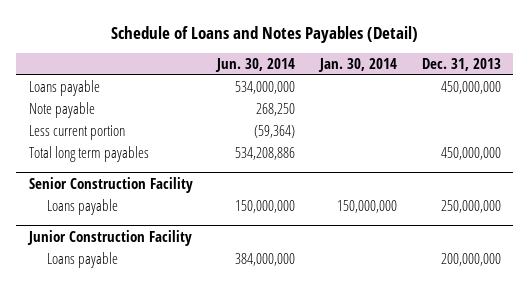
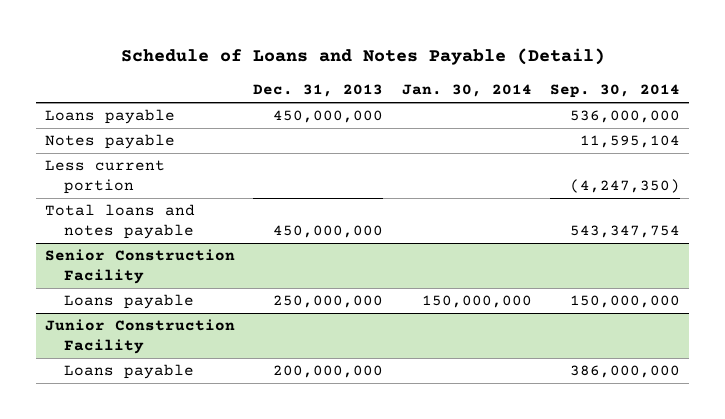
- Schedule of Loans and Notes Payables (Detail)
+ Schedule of Loans and Notes Payable (Detail)
- | Jun. 30, 2014 | Jan. 30, 2014 | Dec. 31, 2013
+ | Dec. 31, 2013 | Jan. 30, 2014 | Sep. 30, 2014
- Note payable | 268,250 | |
+ Notes payable | | | 11,595,104
- Total long term payables | 534,208,886 | | 450,000,000
+ Total loans and notes payable | 450,000,000 | | 543,347,754

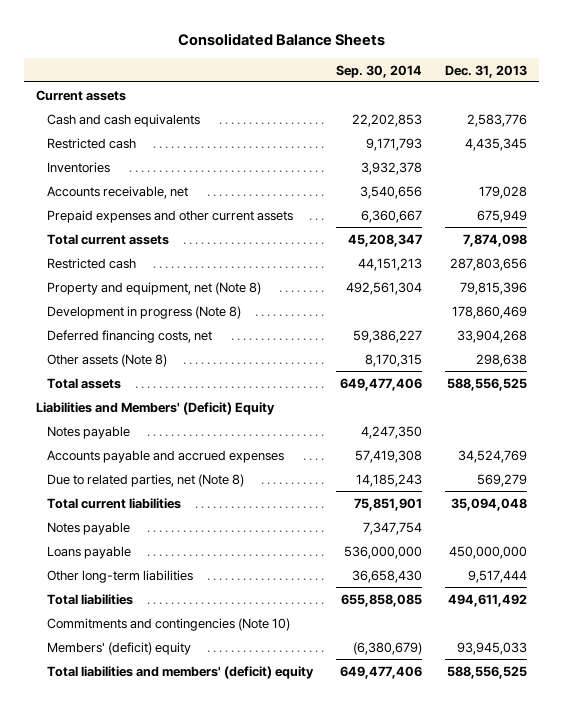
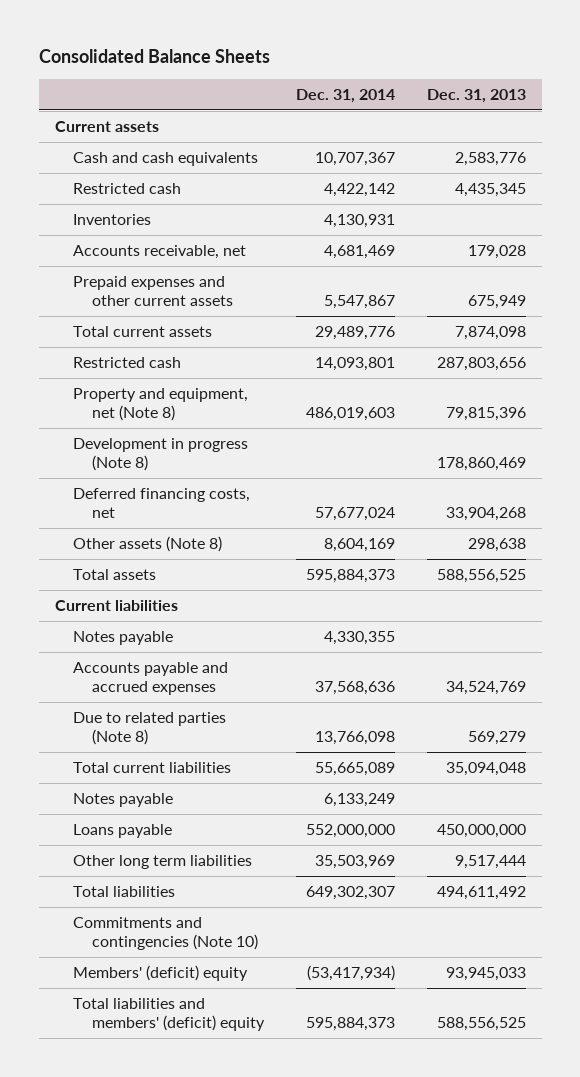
- | Sep. 30, 2014 | Dec. 31, 2013
+ | Dec. 31, 2014 | Dec. 31, 2013
- Liabilities and Members' (Deficit) Equity
+ Current liabilities
- Due to related parties, net (Note 8) | 14,185,243 | 569,279
+ Due to related parties (Note 8) | 13,766,098 | 569,279
- Other long-term liabilities | 36,658,430 | 9,517,444
+ Other long term liabilities | 35,503,969 | 9,517,444

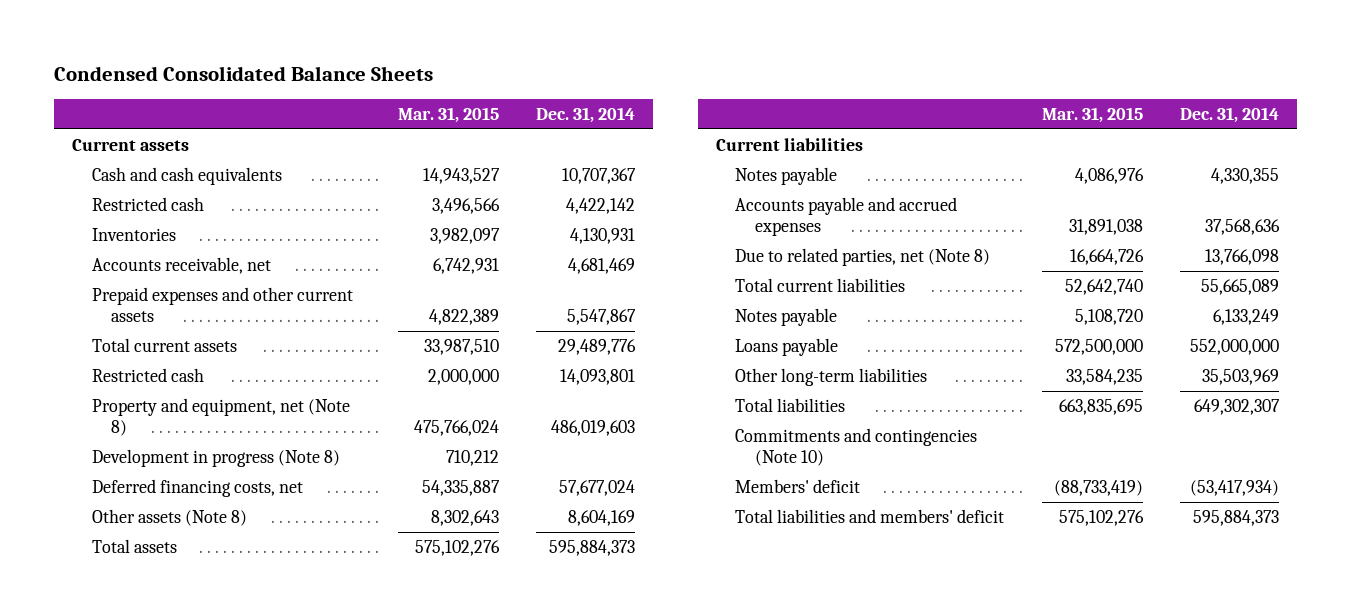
- Consolidated Balance Sheets
+ Condensed Consolidated Balance Sheets
- | Dec. 31, 2014 | Dec. 31, 2013
+ | Mar. 31, 2015 | Dec. 31, 2014
- Due to related parties (Note 8) | 13,766,098 | 569,279
+ Due to related parties, net (Note 8) | 16,664,726 | 13,766,098
- Other long term liabilities | 35,503,969 | 9,517,444
+ Other long-term liabilities | 33,584,235 | 35,503,969
- Members' (deficit) equity | (53,417,934) | 93,945,033
- Total liabilities and members' (deficit) equity | 595,884,373 | 588,556,525
+ Members' deficit | (88,733,419) | (53,417,934)
+ Total liabilities and members' deficit | 575,102,276 | 595,884,373

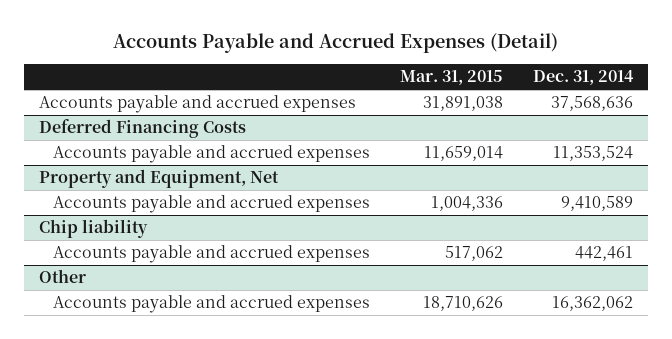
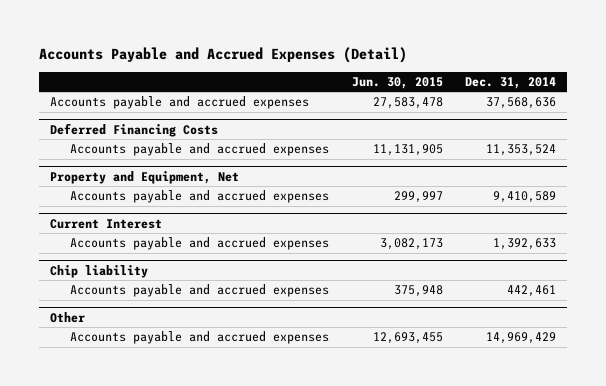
- | Mar. 31, 2015 | Dec. 31, 2014
+ | Jun. 30, 2015 | Dec. 31, 2014
+ Current Interest
+ Accounts payable and accrued expenses | 3,082,173 | 1,392,633
@ Other
- Accounts payable and accrued expenses | 18,710,626 | 16,362,062
+ Accounts payable and accrued expenses | 12,693,455 | 14,969,429

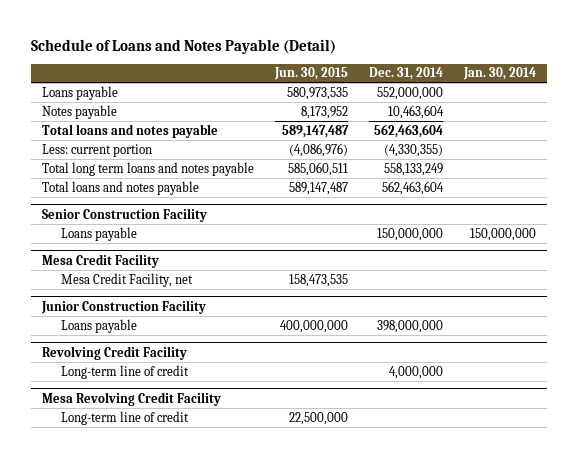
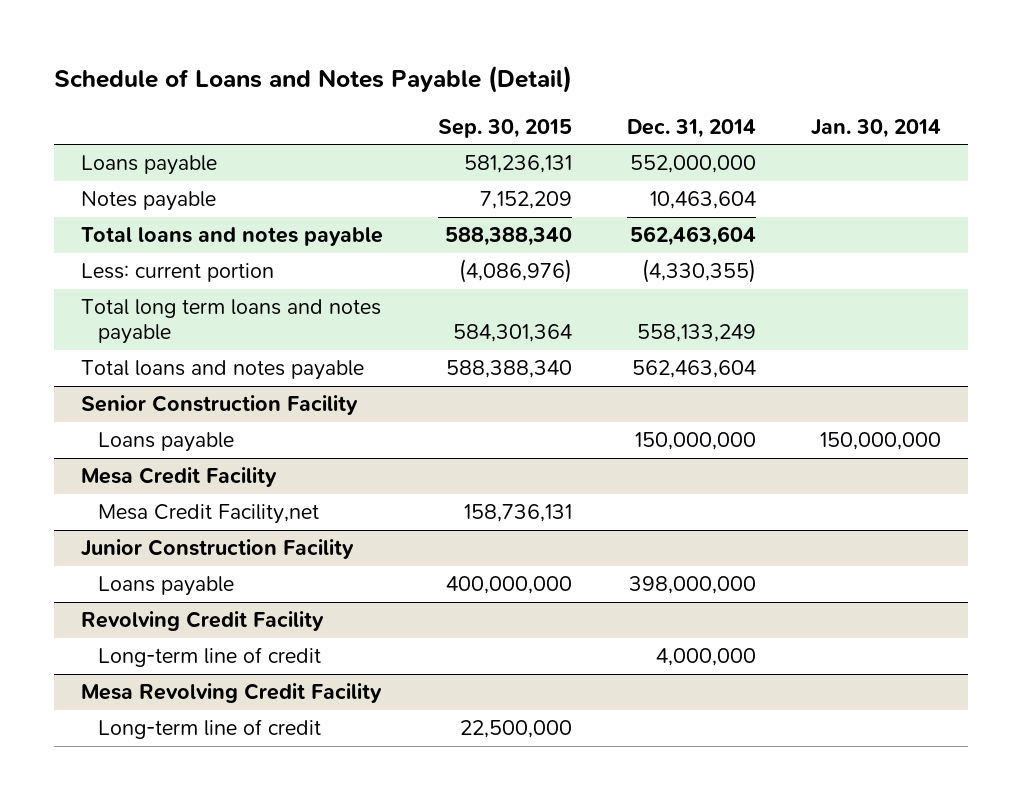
- | Jun. 30, 2015 | Dec. 31, 2014 | Jan. 30, 2014
+ | Sep. 30, 2015 | Dec. 31, 2014 | Jan. 30, 2014
@ Mesa Credit Facility
- Mesa Credit Facility, net | 158,473,535 | |
+ Mesa Credit Facility,net | 158,736,131 | |

